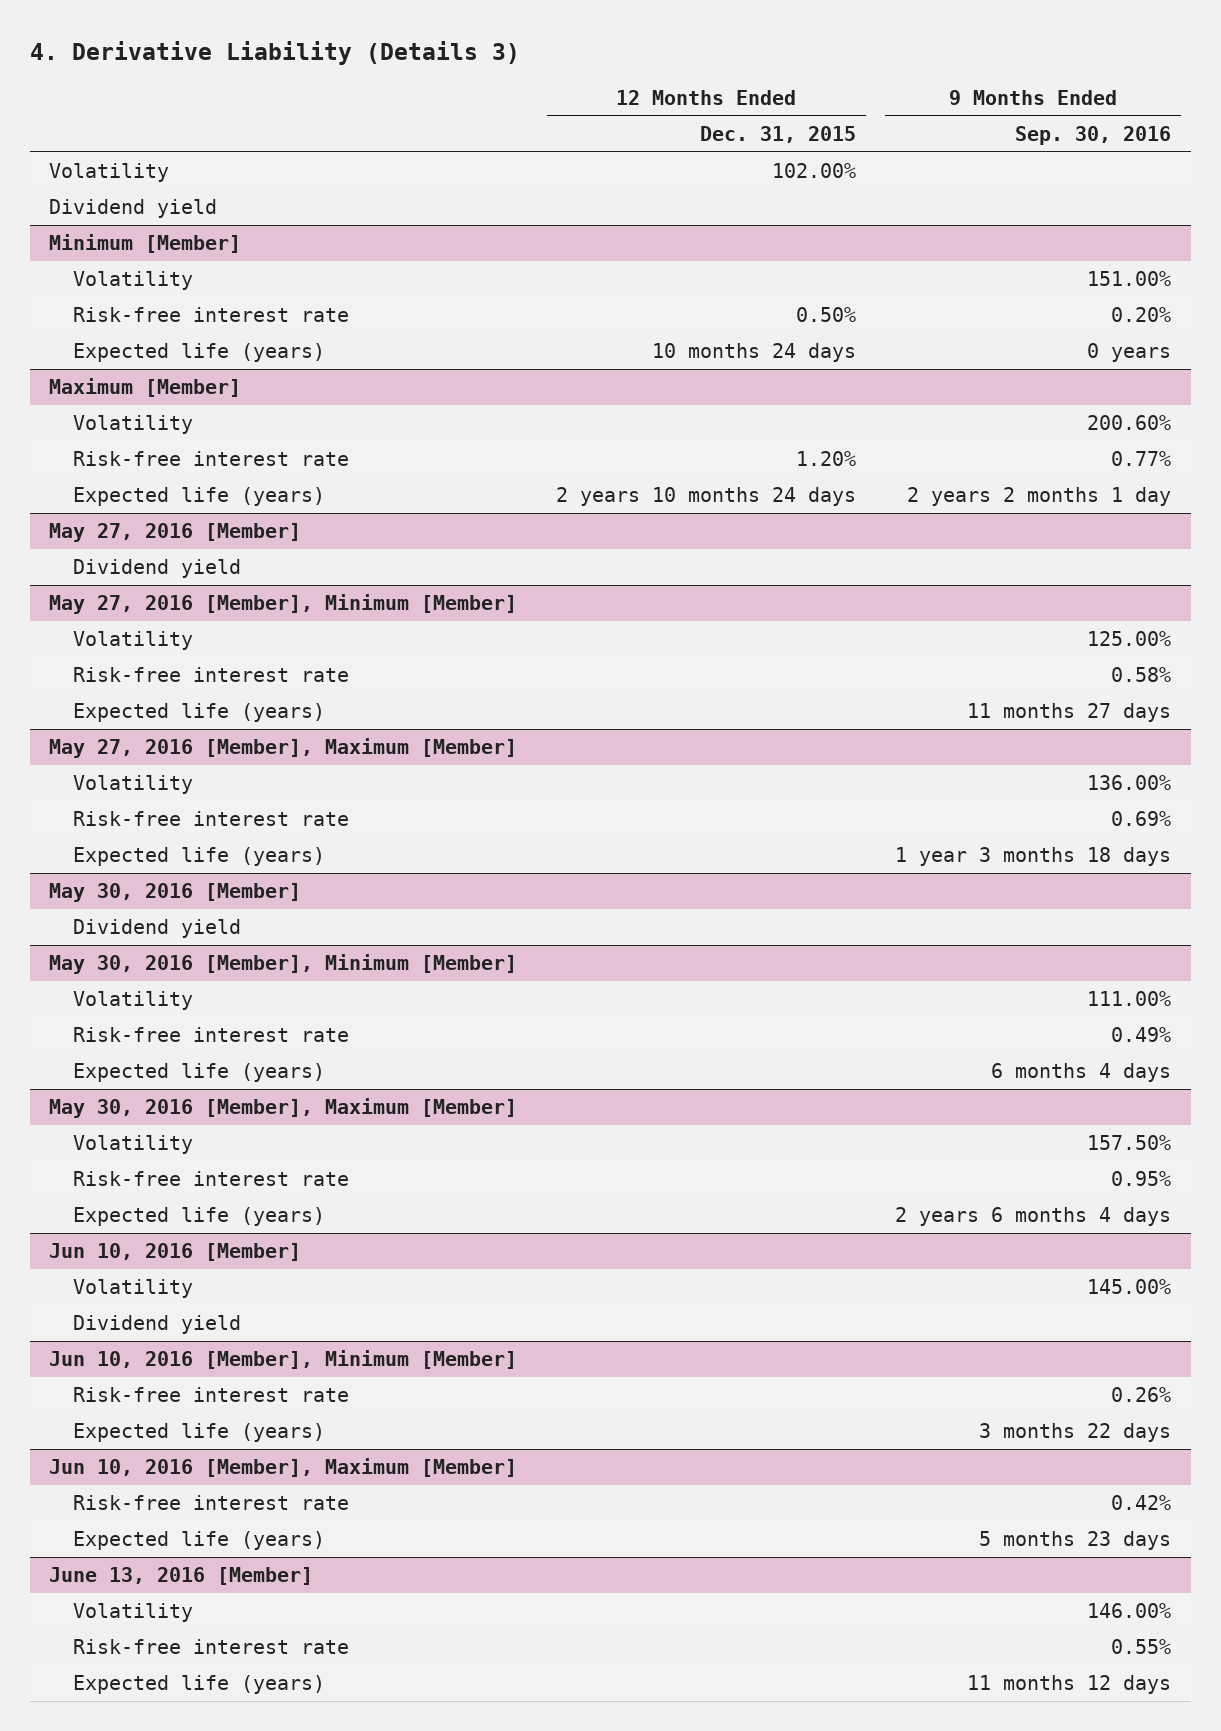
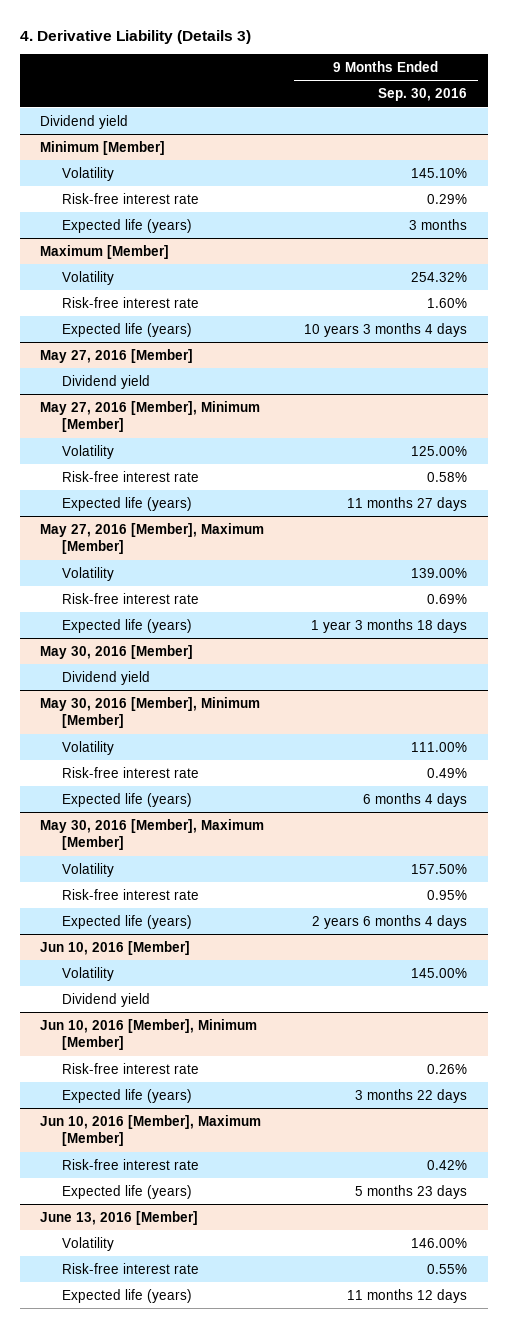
- | 12 Months Ended Dec. 31, 2015 | 9 Months Ended Sep. 30, 2016
+ | 9 Months Ended Sep. 30, 2016
- Volatility | 102.00% |
@ Minimum [Member]
- Volatility | | 151.00%
- Risk-free interest rate | 0.50% | 0.20%
- Expected life (years) | 10 months 24 days | 0 years
+ Volatility | 145.10%
+ Risk-free interest rate | 0.29%
+ Expected life (years) | 3 months
@ Maximum [Member]
- Volatility | | 200.60%
- Risk-free interest rate | 1.20% | 0.77%
- Expected life (years) | 2 years 10 months 24 days | 2 years 2 months 1 day
+ Volatility | 254.32%
+ Risk-free interest rate | 1.60%
+ Expected life (years) | 10 years 3 months 4 days
@ May 27, 2016 [Member], Maximum [Member]
- Volatility | | 136.00%
+ Volatility | 139.00%

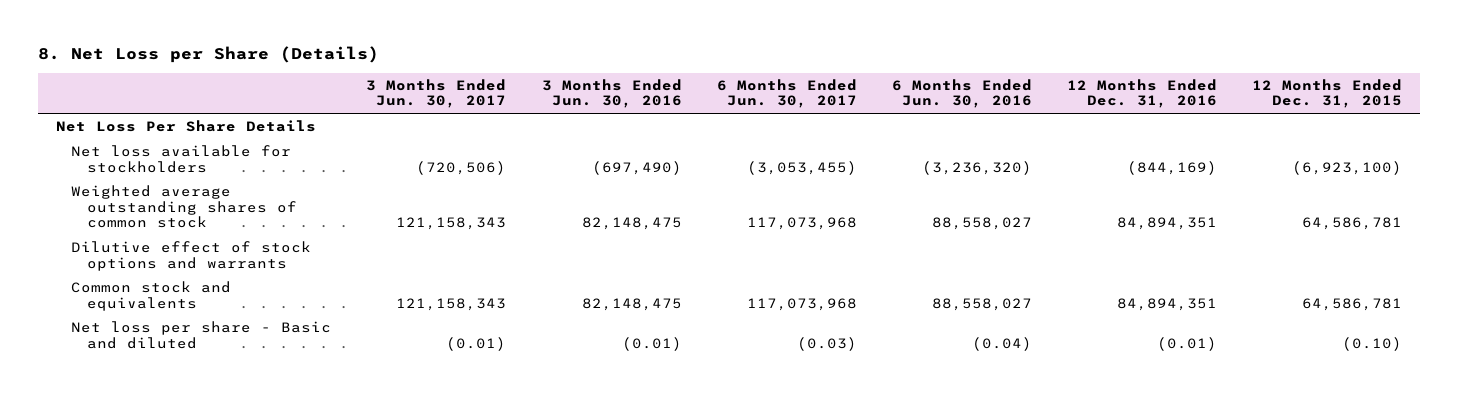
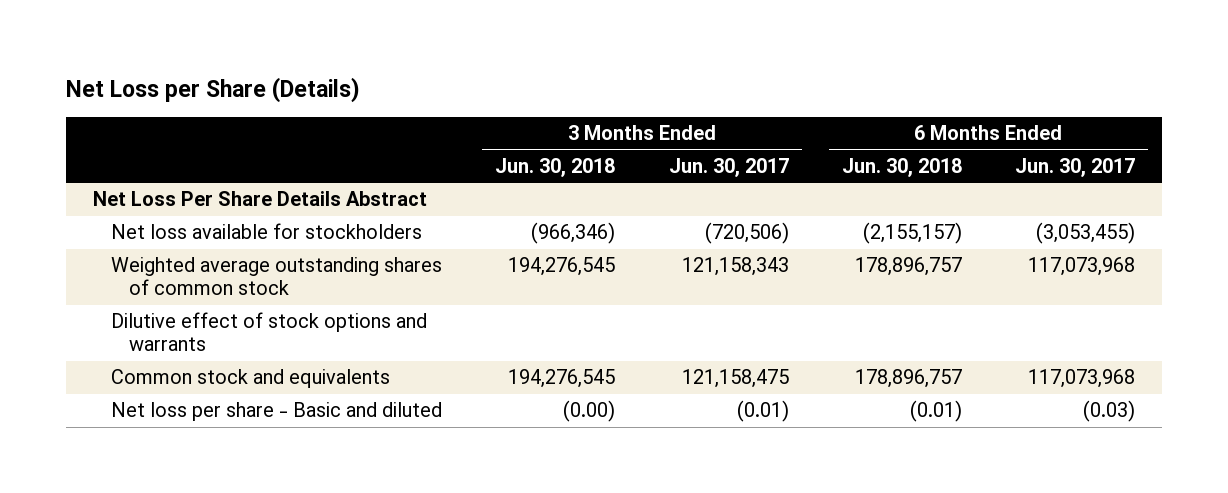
- 8. Net Loss per Share (Details)
+ Net Loss per Share (Details)
- | 3 Months Ended Jun. 30, 2017 | 3 Months Ended Jun. 30, 2016 | 6 Months Ended Jun. 30, 2017 | 6 Months Ended Jun. 30, 2016 | 12 Months Ended Dec. 31, 2016 | 12 Months Ended Dec. 31, 2015
+ | 3 Months Ended Jun. 30, 2018 | 3 Months Ended Jun. 30, 2017 | 6 Months Ended Jun. 30, 2018 | 6 Months Ended Jun. 30, 2017
- Net Loss Per Share Details
+ Net Loss Per Share Details Abstract
- Common stock and equivalents | 121,158,343 | 82,148,475 | 117,073,968 | 88,558,027 | 84,894,351 | 64,586,781
+ Common stock and equivalents | 194,276,545 | 121,158,475 | 178,896,757 | 117,073,968

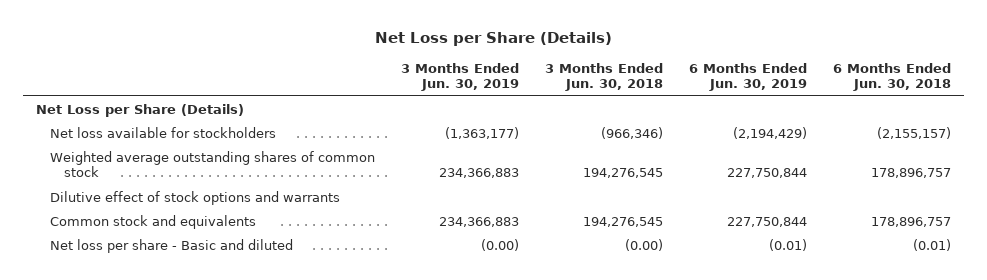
- | 3 Months Ended Jun. 30, 2018 | 3 Months Ended Jun. 30, 2017 | 6 Months Ended Jun. 30, 2018 | 6 Months Ended Jun. 30, 2017
+ | 3 Months Ended Jun. 30, 2019 | 3 Months Ended Jun. 30, 2018 | 6 Months Ended Jun. 30, 2019 | 6 Months Ended Jun. 30, 2018
- Net Loss Per Share Details Abstract
+ Net Loss per Share (Details)

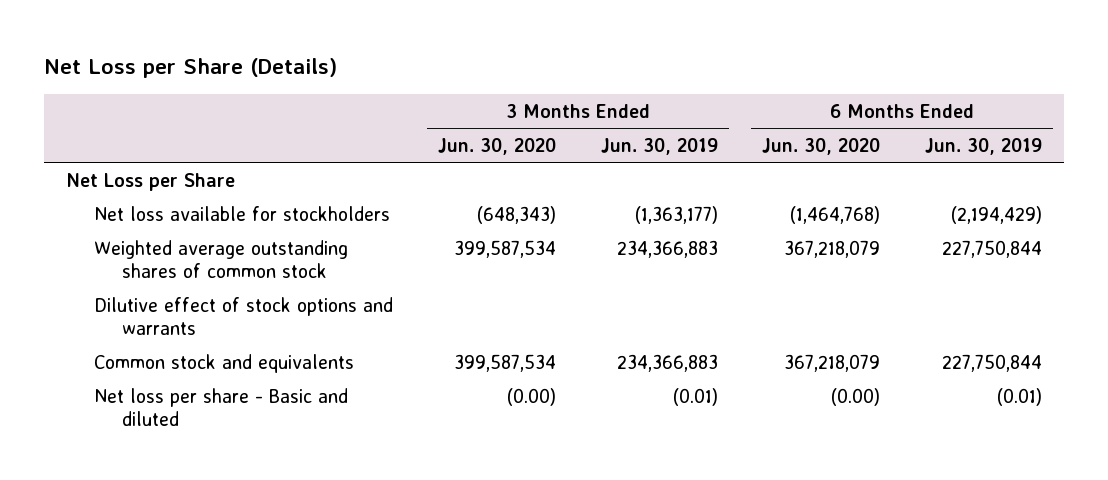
- | 3 Months Ended Jun. 30, 2019 | 3 Months Ended Jun. 30, 2018 | 6 Months Ended Jun. 30, 2019 | 6 Months Ended Jun. 30, 2018
+ | 3 Months Ended Jun. 30, 2020 | 3 Months Ended Jun. 30, 2019 | 6 Months Ended Jun. 30, 2020 | 6 Months Ended Jun. 30, 2019
- Net Loss per Share (Details)
+ Net Loss per Share
- Net loss per share - Basic and diluted | (0.00) | (0.00) | (0.01) | (0.01)
+ Net loss per share - Basic and diluted | (0.00) | (0.01) | (0.00) | (0.01)

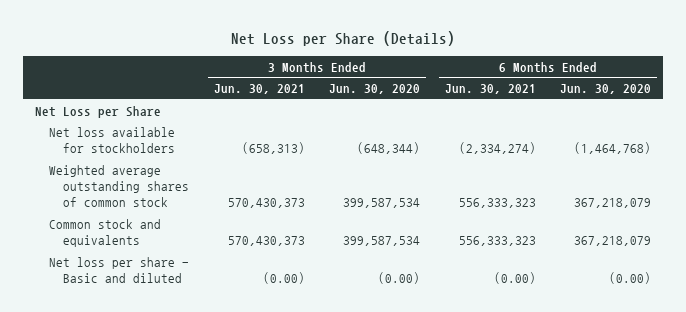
- | 3 Months Ended Jun. 30, 2020 | 3 Months Ended Jun. 30, 2019 | 6 Months Ended Jun. 30, 2020 | 6 Months Ended Jun. 30, 2019
+ | 3 Months Ended Jun. 30, 2021 | 3 Months Ended Jun. 30, 2020 | 6 Months Ended Jun. 30, 2021 | 6 Months Ended Jun. 30, 2020
- Net loss available for stockholders | (648,343) | (1,363,177) | (1,464,768) | (2,194,429)
+ Net loss available for stockholders | (658,313) | (648,344) | (2,334,274) | (1,464,768)
- Dilutive effect of stock options and warrants

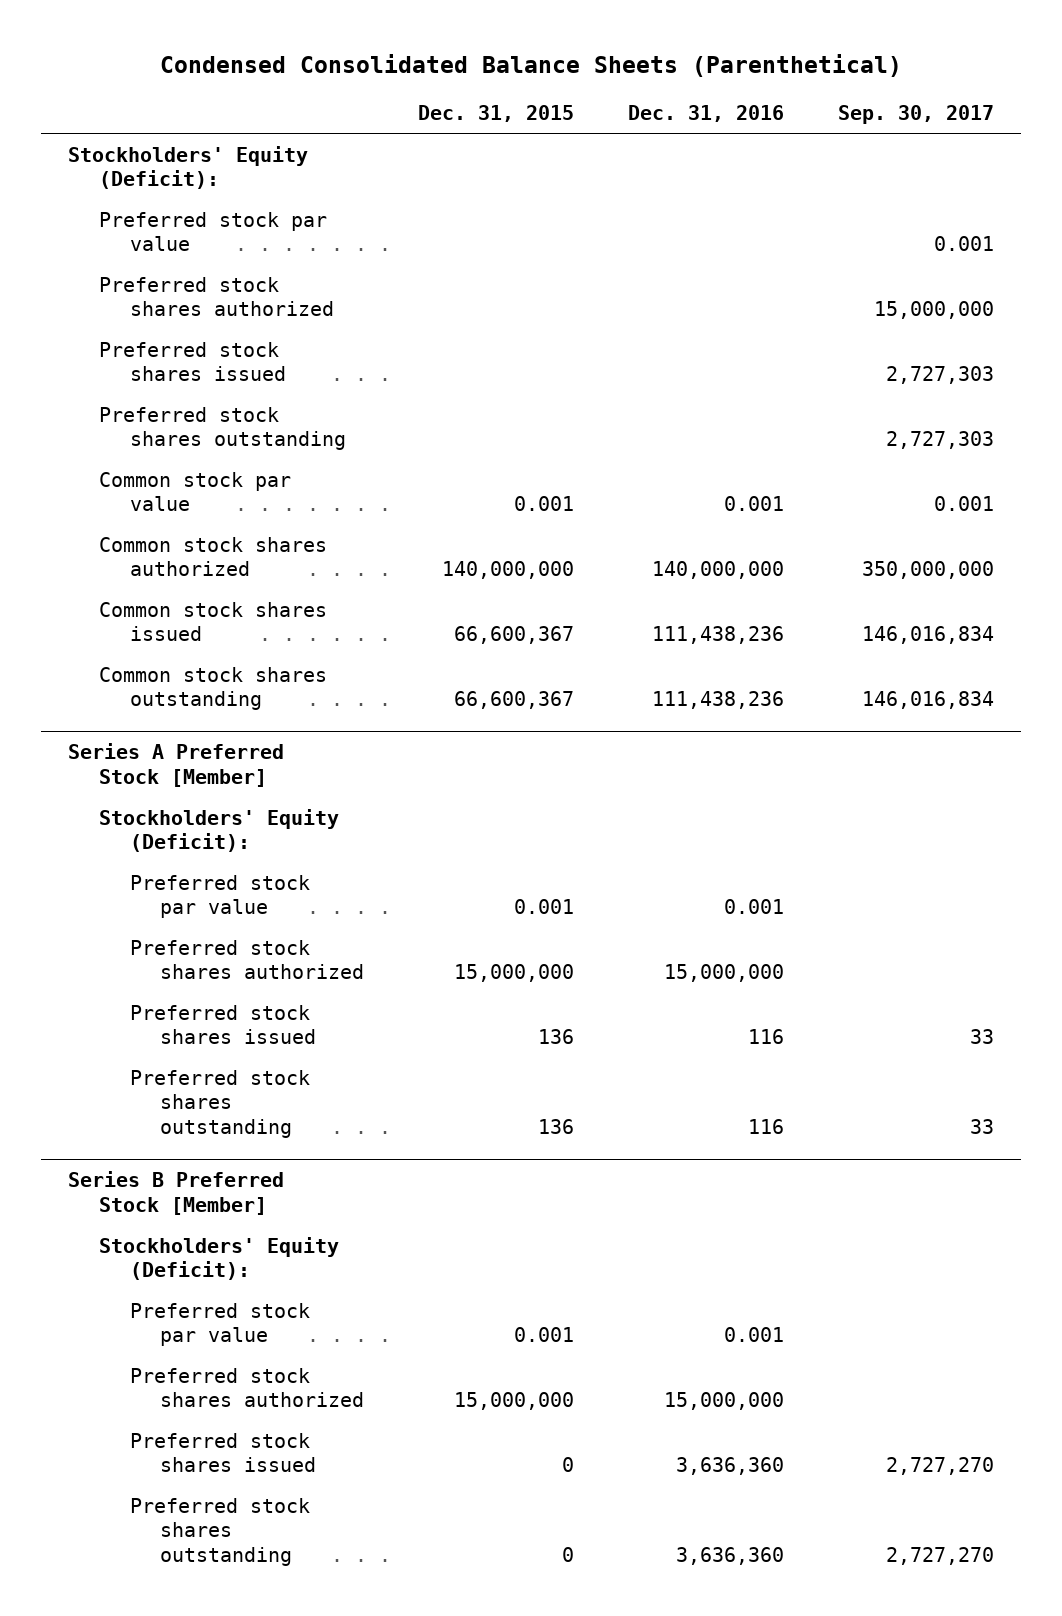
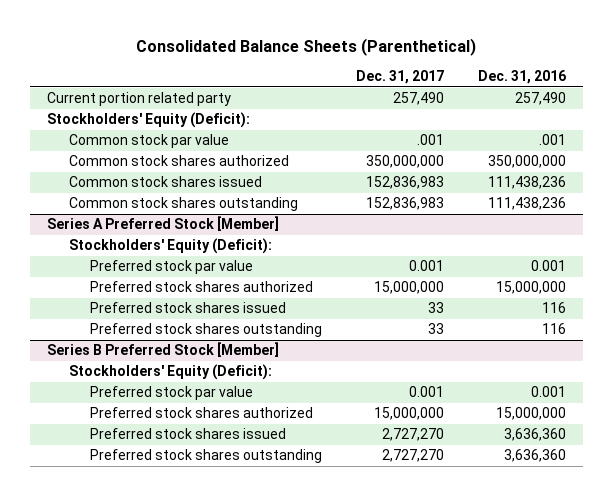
- Condensed Consolidated Balance Sheets (Parenthetical)
+ Consolidated Balance Sheets (Parenthetical)
- | Dec. 31, 2015 | Dec. 31, 2016 | Sep. 30, 2017
+ | Dec. 31, 2017 | Dec. 31, 2016
+ Current portion related party | 257,490 | 257,490
- Preferred stock par value | | | 0.001
- Preferred stock shares authorized | | | 15,000,000
- Preferred stock shares issued | | | 2,727,303
- Preferred stock shares outstanding | | | 2,727,303
- Common stock par value | 0.001 | 0.001 | 0.001
- Common stock shares authorized | 140,000,000 | 140,000,000 | 350,000,000
+ Common stock par value | .001 | .001
+ Common stock shares authorized | 350,000,000 | 350,000,000

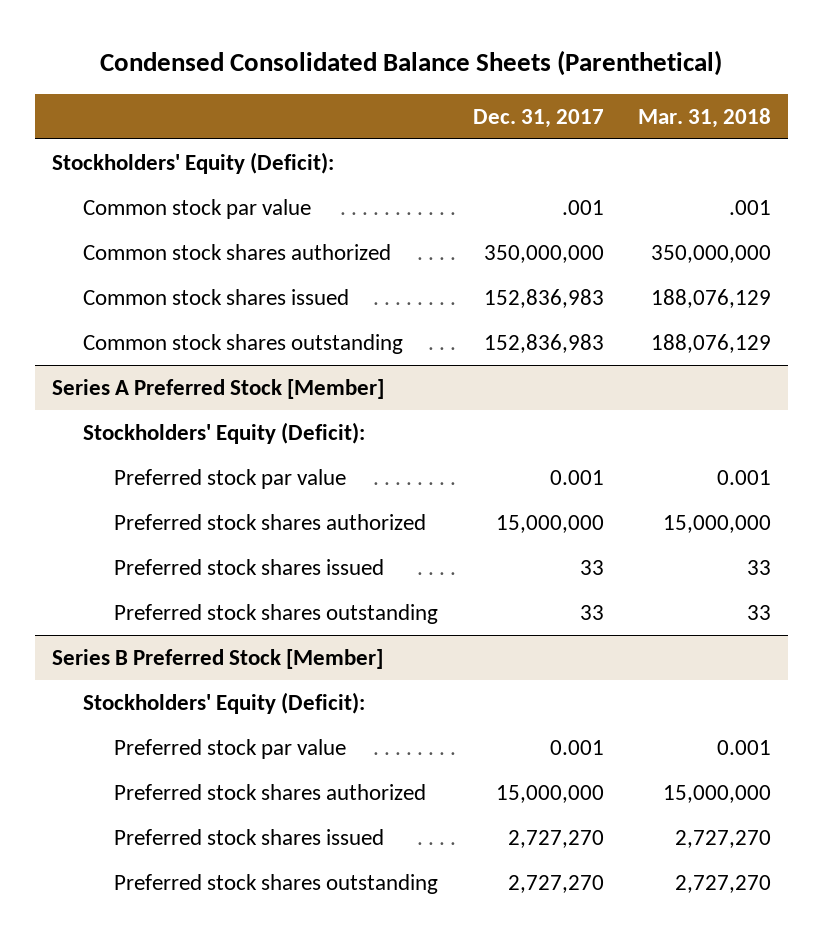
- Consolidated Balance Sheets (Parenthetical)
+ Condensed Consolidated Balance Sheets (Parenthetical)
- | Dec. 31, 2017 | Dec. 31, 2016
+ | Dec. 31, 2017 | Mar. 31, 2018
- Current portion related party | 257,490 | 257,490

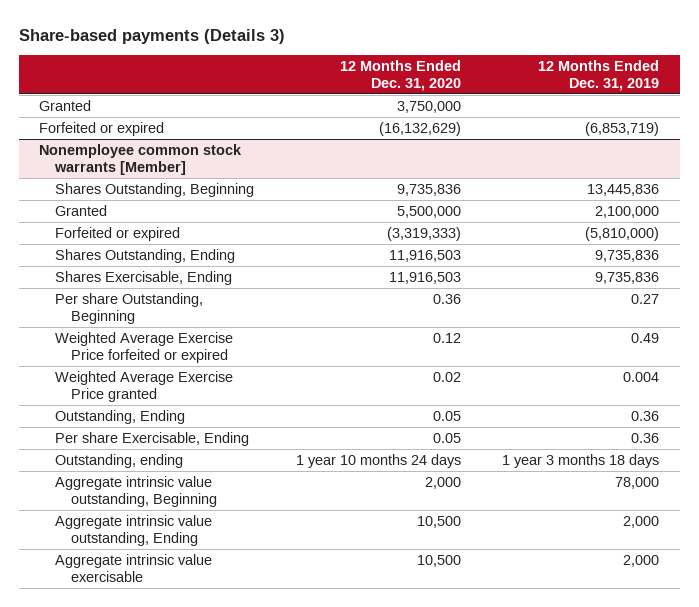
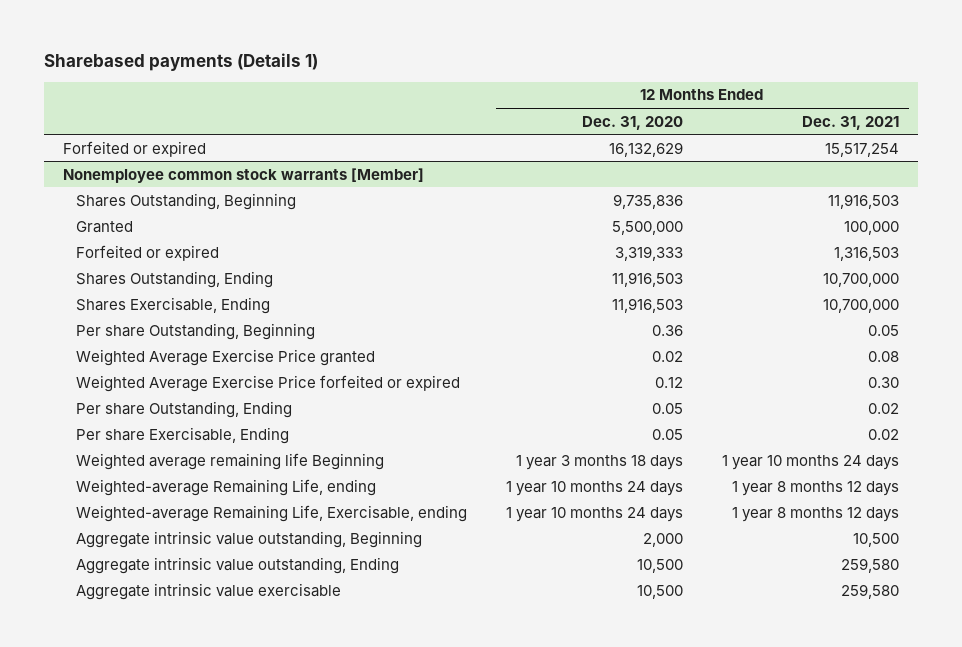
- Share-based payments (Details 3)
+ Sharebased payments (Details 1)
- | 12 Months Ended Dec. 31, 2020 | 12 Months Ended Dec. 31, 2019
+ | 12 Months Ended Dec. 31, 2020 | 12 Months Ended Dec. 31, 2021
- Granted | 3,750,000 |
- Forfeited or expired | (16,132,629) | (6,853,719)
+ Forfeited or expired | 16,132,629 | 15,517,254
@ Nonemployee common stock warrants [Member]
- Forfeited or expired | (3,319,333) | (5,810,000)
+ Forfeited or expired | 3,319,333 | 1,316,503
- Outstanding, Ending | 0.05 | 0.36
moved down: Weighted Average Exercise Price forfeited or expired | 0.12 | 0.30
+ Per share Outstanding, Ending | 0.05 | 0.02
- Outstanding, ending | 1 year 10 months 24 days | 1 year 3 months 18 days
+ Weighted average remaining life Beginning | 1 year 3 months 18 days | 1 year 10 months 24 days
+ Weighted-average Remaining Life, ending | 1 year 10 months 24 days | 1 year 8 months 12 days
+ Weighted-average Remaining Life, Exercisable, ending | 1 year 10 months 24 days | 1 year 8 months 12 days

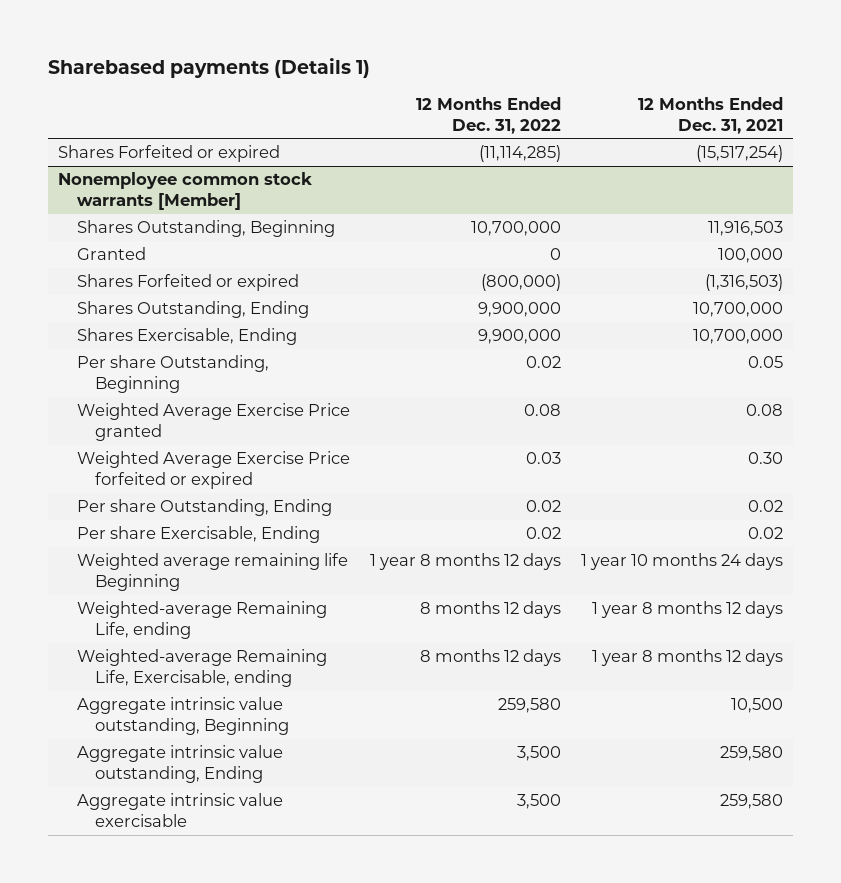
- | 12 Months Ended Dec. 31, 2020 | 12 Months Ended Dec. 31, 2021
+ | 12 Months Ended Dec. 31, 2022 | 12 Months Ended Dec. 31, 2021
- Forfeited or expired | 16,132,629 | 15,517,254
+ Shares Forfeited or expired | (11,114,285) | (15,517,254)
@ Nonemployee common stock warrants [Member]
- Forfeited or expired | 3,319,333 | 1,316,503
+ Shares Forfeited or expired | (800,000) | (1,316,503)

